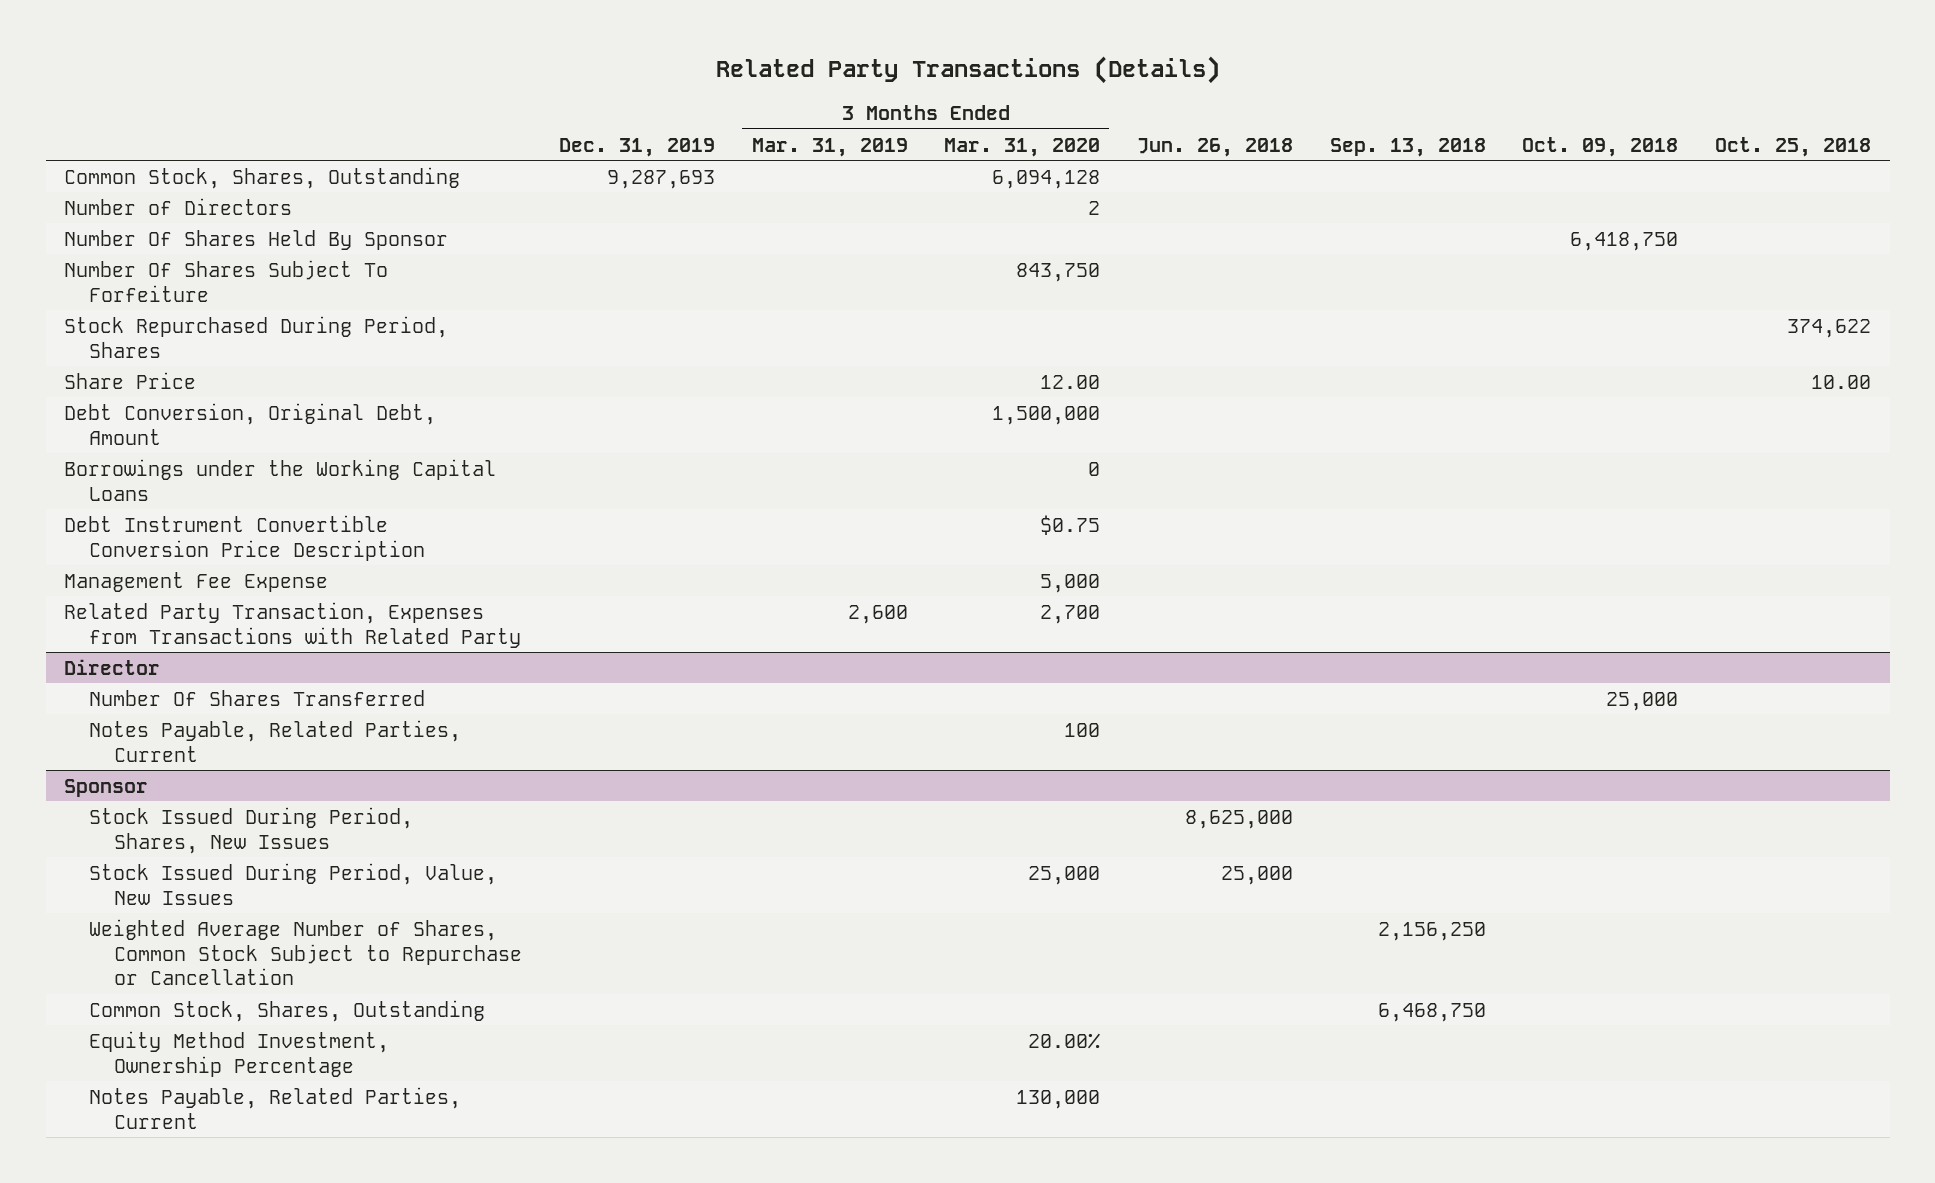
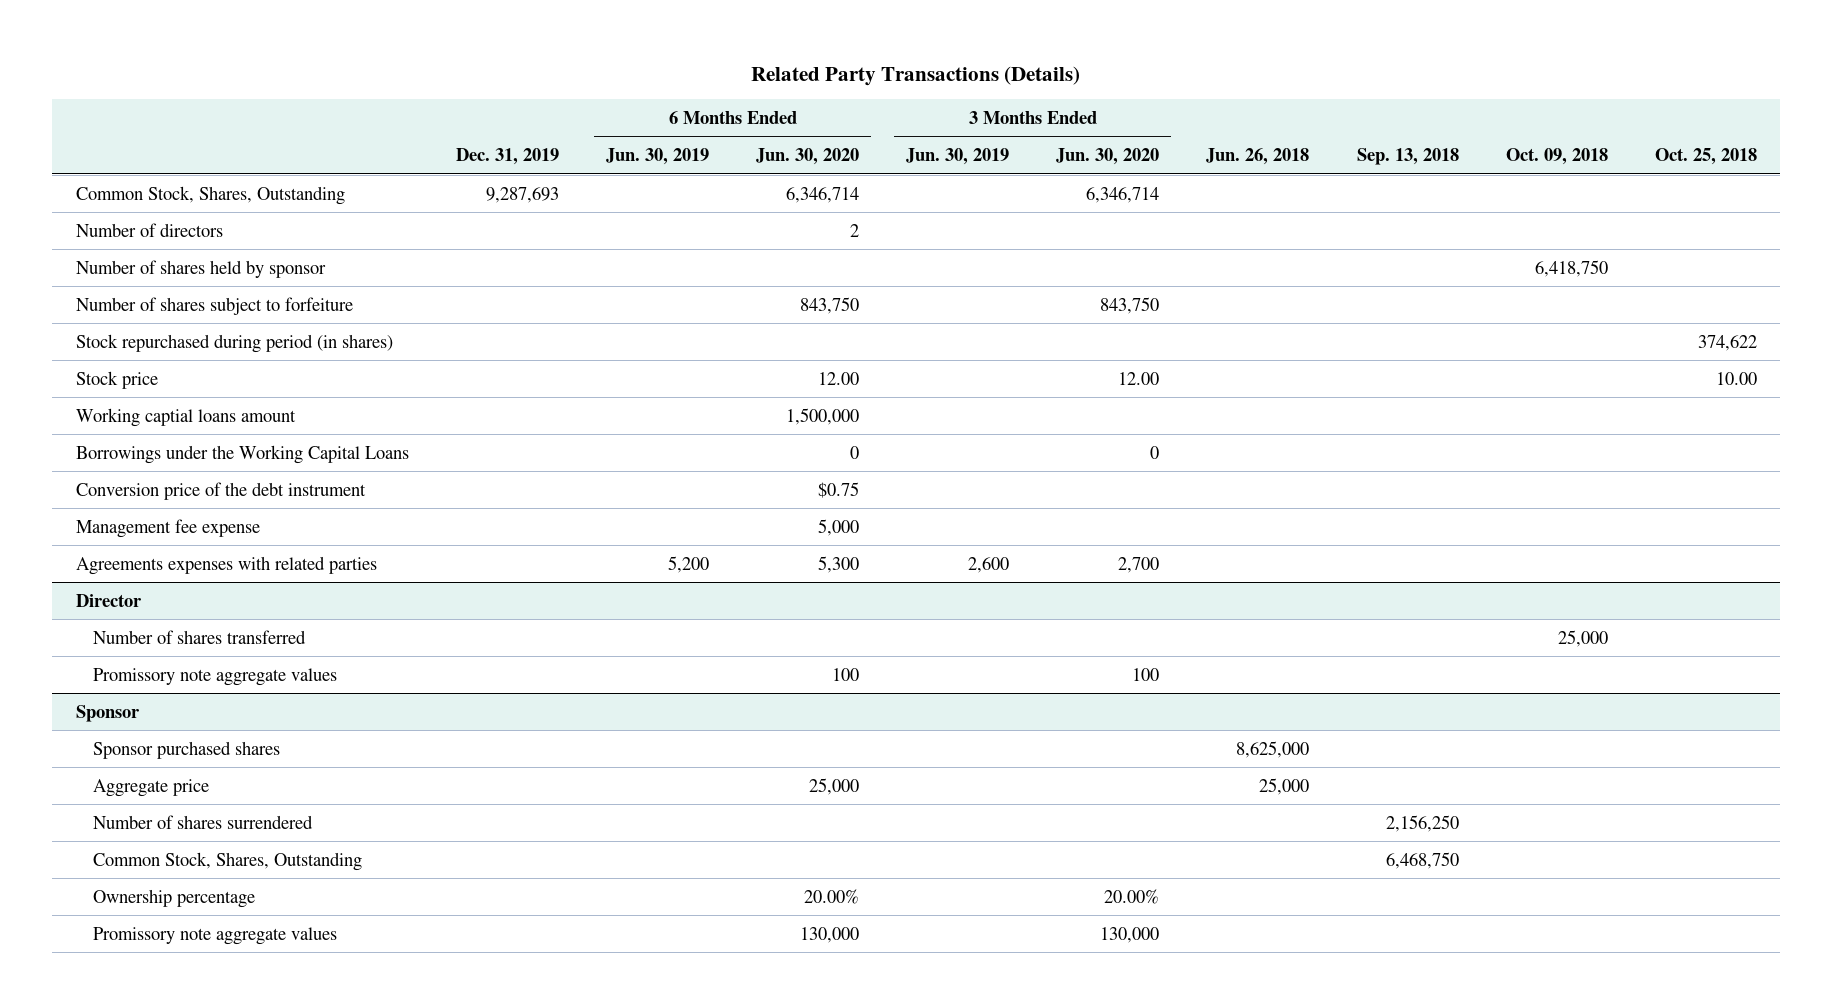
- | Dec. 31, 2019 | 3 Months Ended Mar. 31, 2019 | 3 Months Ended Mar. 31, 2020 | Jun. 26, 2018 | Sep. 13, 2018 | Oct. 09, 2018 | Oct. 25, 2018
+ | Dec. 31, 2019 | 6 Months Ended Jun. 30, 2019 | 6 Months Ended Jun. 30, 2020 | 3 Months Ended Jun. 30, 2019 | 3 Months Ended Jun. 30, 2020 | Jun. 26, 2018 | Sep. 13, 2018 | Oct. 09, 2018 | Oct. 25, 2018
- Number of Directors | | | 2 | | | |
- Number Of Shares Held By Sponsor | | | | | | 6,418,750 |
- Number Of Shares Subject To Forfeiture | | | 843,750 | | | |
- Stock Repurchased During Period, Shares | | | | | | | 374,622
- Share Price | | | 12.00 | | | | 10.00
- Debt Conversion, Original Debt, Amount | | | 1,500,000 | | | |
+ Number of directors | | | 2 | | | | | |
+ Number of shares held by sponsor | | | | | | | | 6,418,750 |
+ Number of shares subject to forfeiture | | | 843,750 | | 843,750 | | | |
+ Stock repurchased during period (in shares) | | | | | | | | | 374,622
+ Stock price | | | 12.00 | | 12.00 | | | | 10.00
+ Working captial loans amount | | | 1,500,000 | | | | | |
- Debt Instrument Convertible Conversion Price Description | | | $0.75 | | | |
- Management Fee Expense | | | 5,000 | | | |
- Related Party Transaction, Expenses from Transactions with Related Party | | 2,600 | 2,700 | | | |
+ Conversion price of the debt instrument | | | $0.75 | | | | | |
+ Management fee expense | | | 5,000 | | | | | |
+ Agreements expenses with related parties | | 5,200 | 5,300 | 2,600 | 2,700 | | | |
@ Director
- Number Of Shares Transferred | | | | | | 25,000 |
- Notes Payable, Related Parties, Current | | | 100 | | | |
+ Number of shares transferred | | | | | | | | 25,000 |
+ Promissory note aggregate values | | | 100 | | 100 | | | |
@ Sponsor
- Stock Issued During Period, Shares, New Issues | | | | 8,625,000 | | |
- Stock Issued During Period, Value, New Issues | | | 25,000 | 25,000 | | |
- Weighted Average Number of Shares, Common Stock Subject to Repurchase or Cancellation | | | | | 2,156,250 | |
+ Sponsor purchased shares | | | | | | 8,625,000 | | |
+ Aggregate price | | | 25,000 | | | 25,000 | | |
+ Number of shares surrendered | | | | | | | 2,156,250 | |
- Equity Method Investment, Ownership Percentage | | | 20.00% | | | |
- Notes Payable, Related Parties, Current | | | 130,000 | | | |
+ Ownership percentage | | | 20.00% | | 20.00% | | | |
+ Promissory note aggregate values | | | 130,000 | | 130,000 | | | |

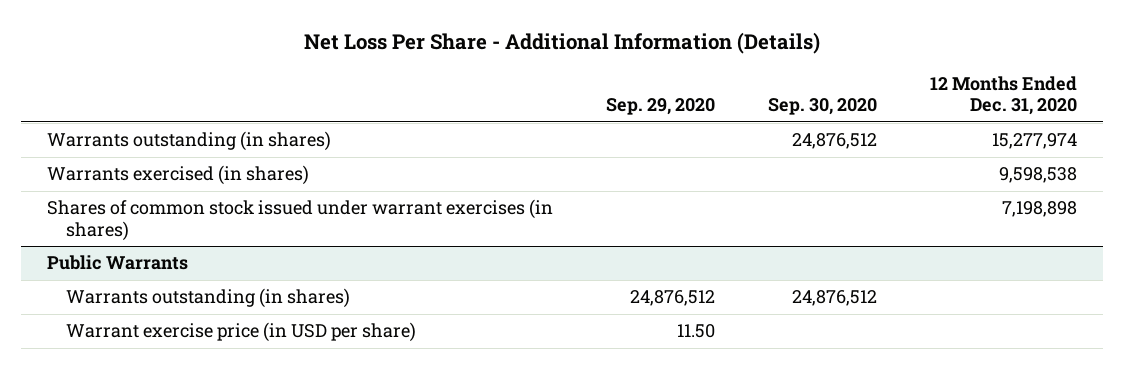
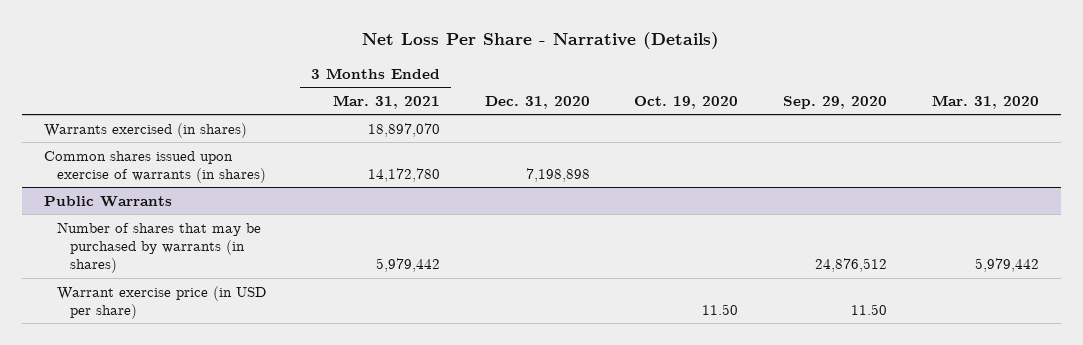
- Net Loss Per Share - Additional Information (Details)
+ Net Loss Per Share - Narrative (Details)
- | Sep. 29, 2020 | Sep. 30, 2020 | 12 Months Ended Dec. 31, 2020
+ | 3 Months Ended Mar. 31, 2021 | Dec. 31, 2020 | Oct. 19, 2020 | Sep. 29, 2020 | Mar. 31, 2020
- Warrants outstanding (in shares) | | 24,876,512 | 15,277,974
- Shares of common stock issued under warrant exercises (in shares) | | | 7,198,898
+ Common shares issued upon exercise of warrants (in shares) | 14,172,780 | 7,198,898 | | |
@ Public Warrants
- Warrants outstanding (in shares) | 24,876,512 | 24,876,512 |
+ Number of shares that may be purchased by warrants (in shares) | 5,979,442 | | | 24,876,512 | 5,979,442

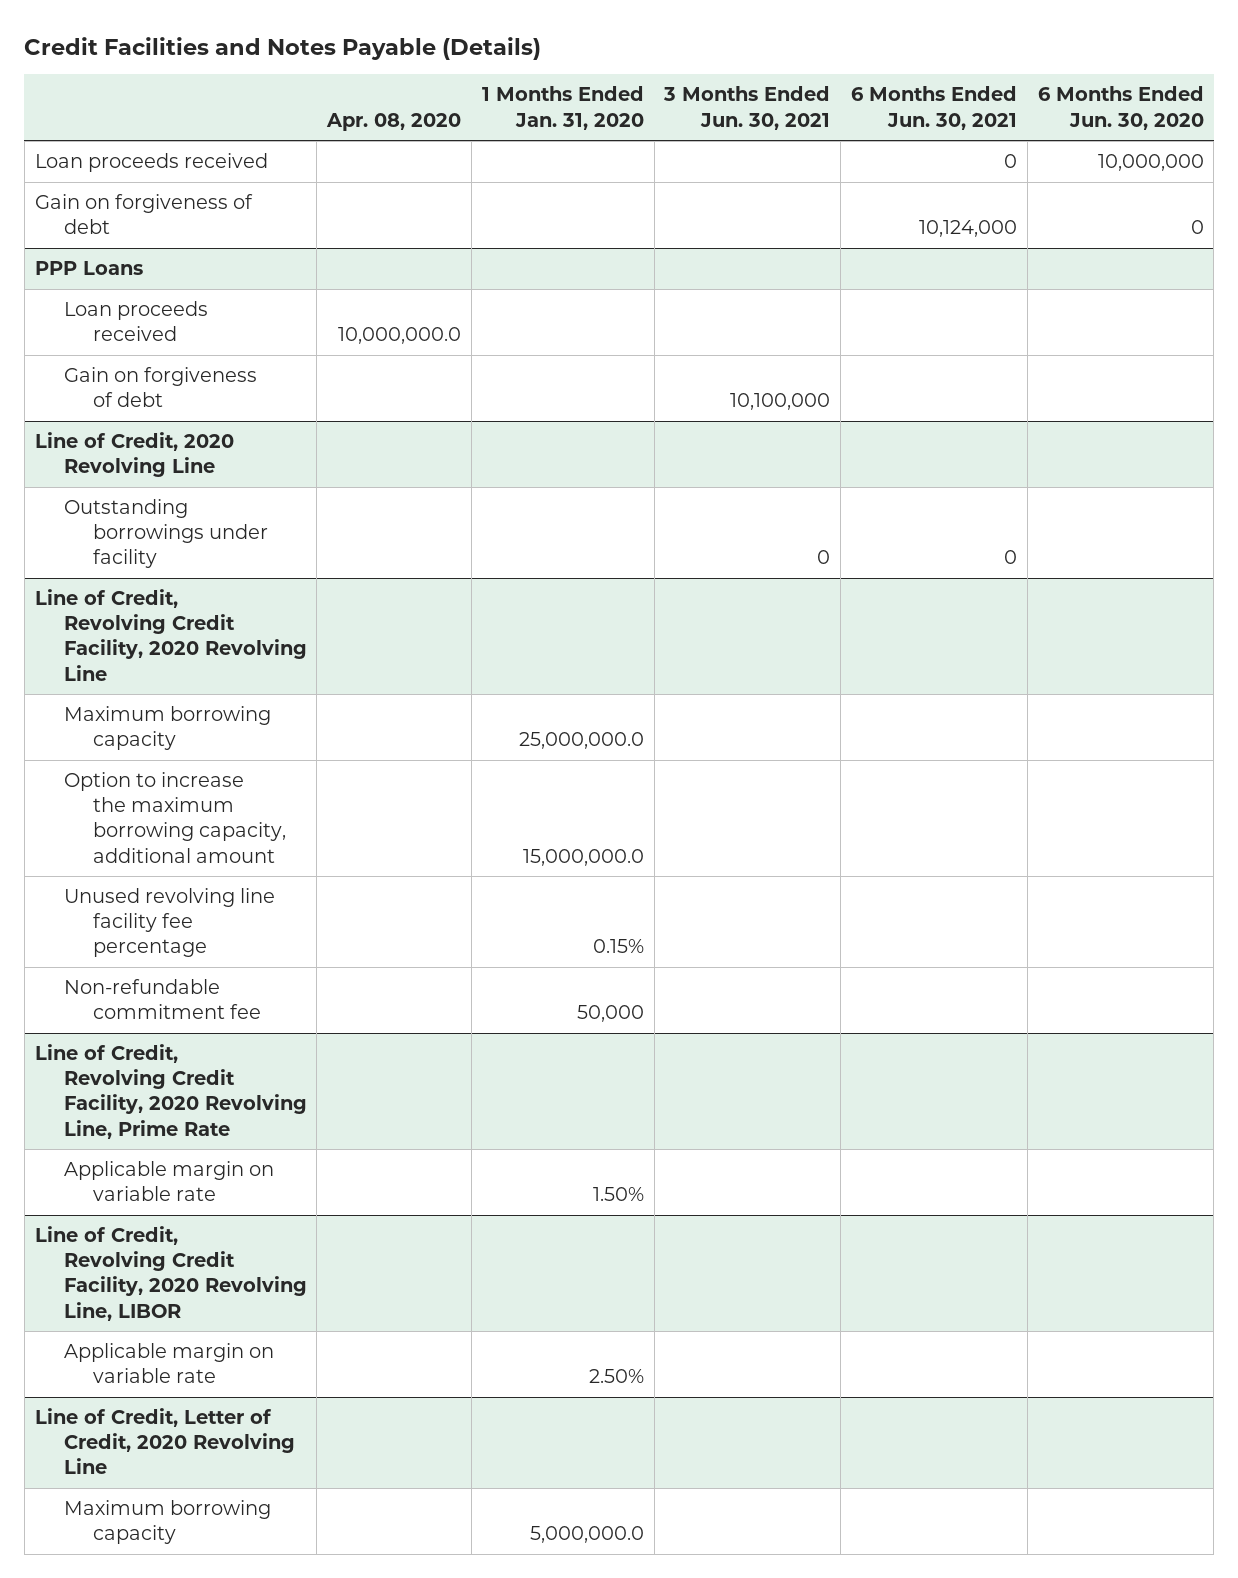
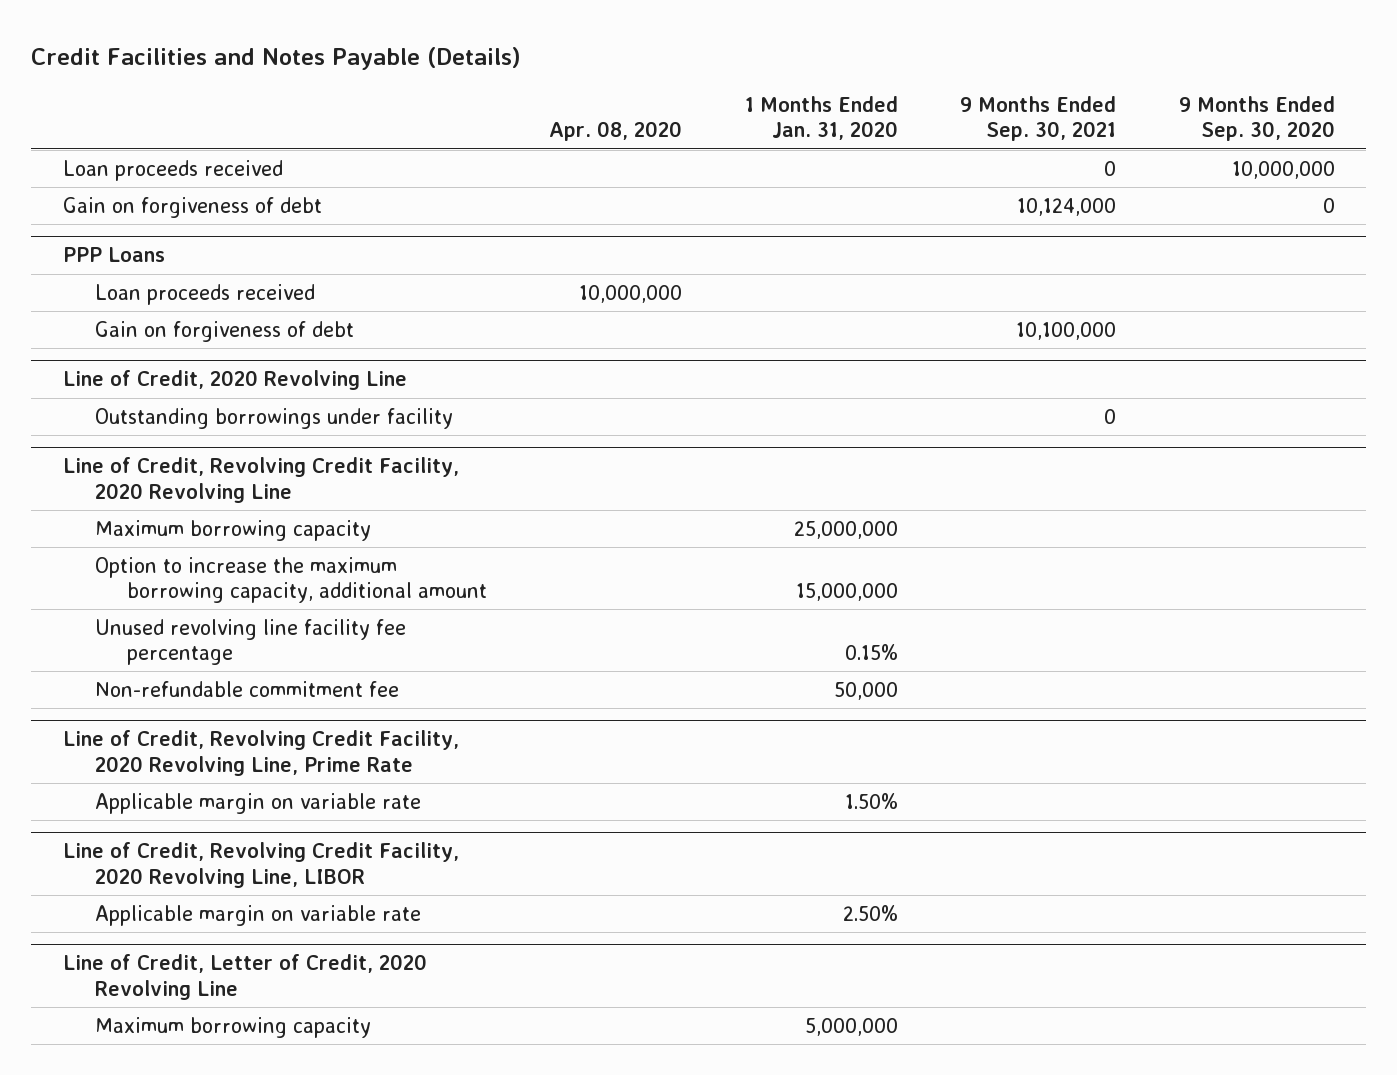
- | Apr. 08, 2020 | 1 Months Ended Jan. 31, 2020 | 3 Months Ended Jun. 30, 2021 | 6 Months Ended Jun. 30, 2021 | 6 Months Ended Jun. 30, 2020
+ | Apr. 08, 2020 | 1 Months Ended Jan. 31, 2020 | 9 Months Ended Sep. 30, 2021 | 9 Months Ended Sep. 30, 2020
@ PPP Loans
- Loan proceeds received | 10,000,000.0 | | | |
+ Loan proceeds received | 10,000,000 | | |
@ Line of Credit, Revolving Credit Facility, 2020 Revolving Line
- Maximum borrowing capacity | | 25,000,000.0 | | |
- Option to increase the maximum borrowing capacity, additional amount | | 15,000,000.0 | | |
+ Maximum borrowing capacity | | 25,000,000 | |
+ Option to increase the maximum borrowing capacity, additional amount | | 15,000,000 | |
@ Line of Credit, Letter of Credit, 2020 Revolving Line
- Maximum borrowing capacity | | 5,000,000.0 | | |
+ Maximum borrowing capacity | | 5,000,000 | |

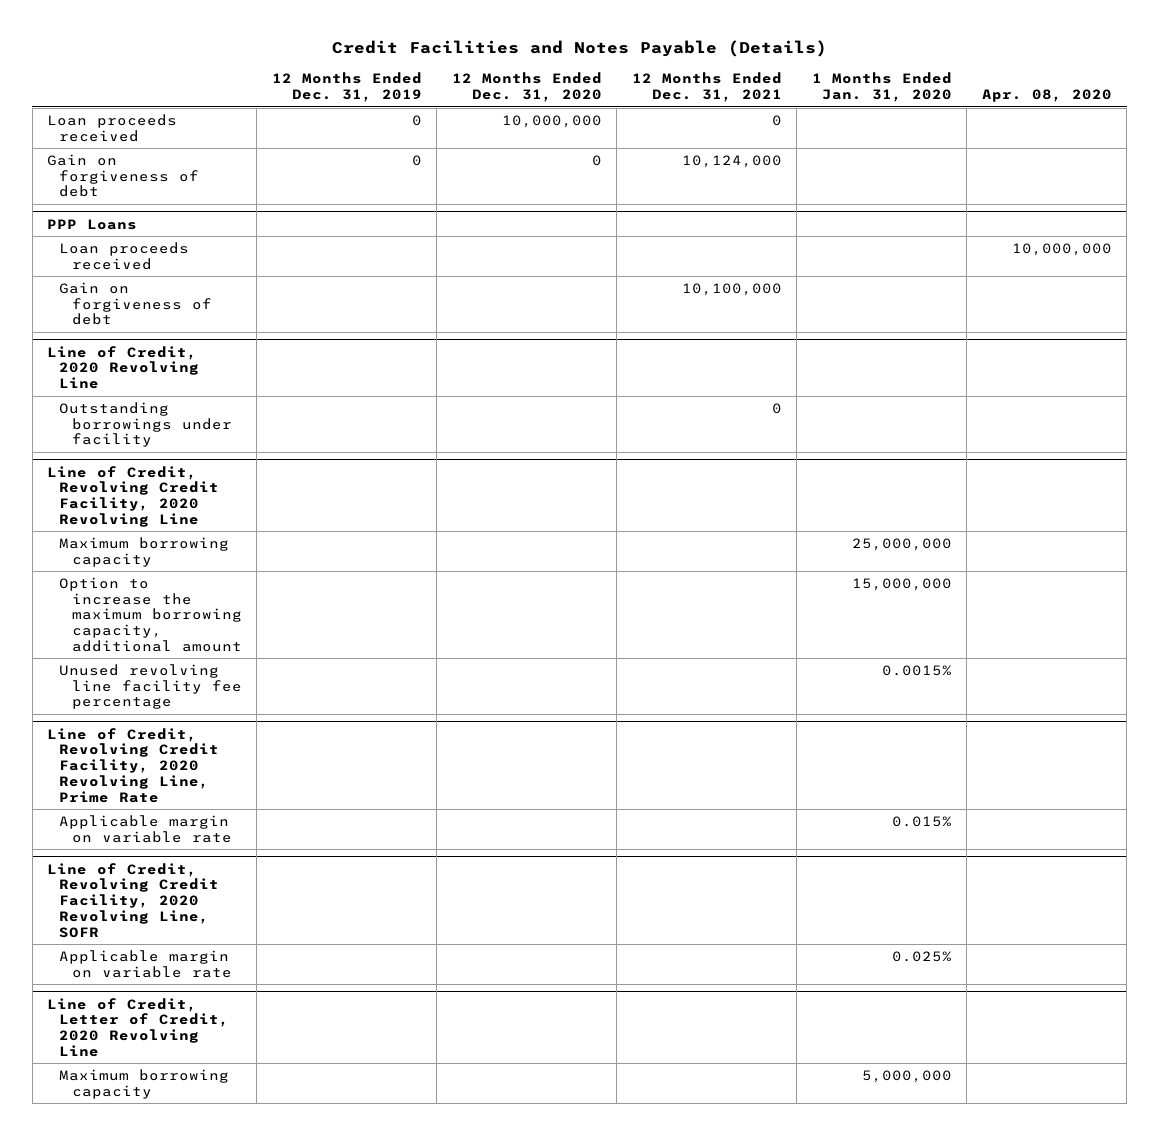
- | Apr. 08, 2020 | 1 Months Ended Jan. 31, 2020 | 9 Months Ended Sep. 30, 2021 | 9 Months Ended Sep. 30, 2020
+ | 12 Months Ended Dec. 31, 2019 | 12 Months Ended Dec. 31, 2020 | 12 Months Ended Dec. 31, 2021 | 1 Months Ended Jan. 31, 2020 | Apr. 08, 2020
@ Line of Credit, Revolving Credit Facility, 2020 Revolving Line
- Unused revolving line facility fee percentage | | 0.15% | |
- Non-refundable commitment fee | | 50,000 | |
+ Unused revolving line facility fee percentage | | | | 0.0015% |
@ Line of Credit, Revolving Credit Facility, 2020 Revolving Line, Prime Rate
- Applicable margin on variable rate | | 1.50% | |
- Line of Credit, Revolving Credit Facility, 2020 Revolving Line, LIBOR
- Applicable margin on variable rate | | 2.50% | |
@ Line of Credit, Revolving Credit Facility, 2020 Revolving Line, Prime Rate
+ Applicable margin on variable rate | | | | 0.015% |
+ Line of Credit, Revolving Credit Facility, 2020 Revolving Line, SOFR
+ Applicable margin on variable rate | | | | 0.025% |

